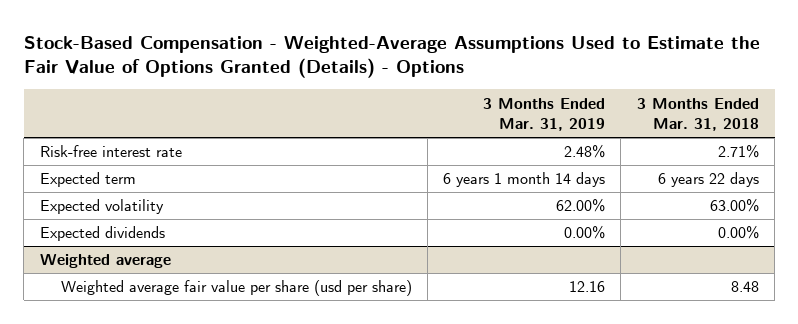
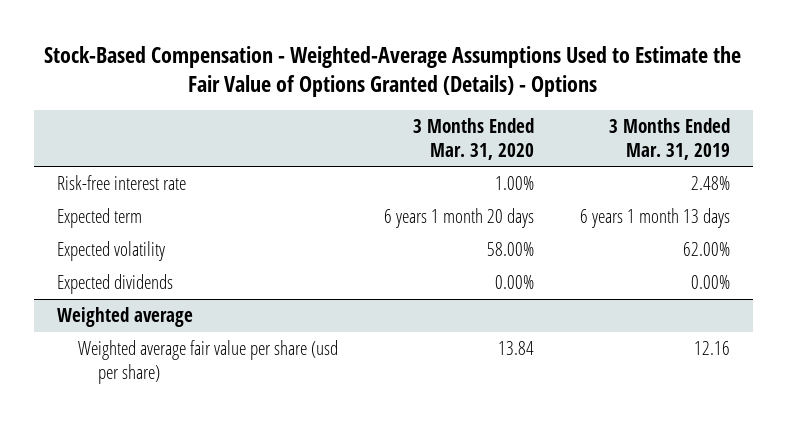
- | 3 Months Ended Mar. 31, 2019 | 3 Months Ended Mar. 31, 2018
+ | 3 Months Ended Mar. 31, 2020 | 3 Months Ended Mar. 31, 2019
- Expected term | 6 years 1 month 14 days | 6 years 22 days
+ Expected term | 6 years 1 month 20 days | 6 years 1 month 13 days

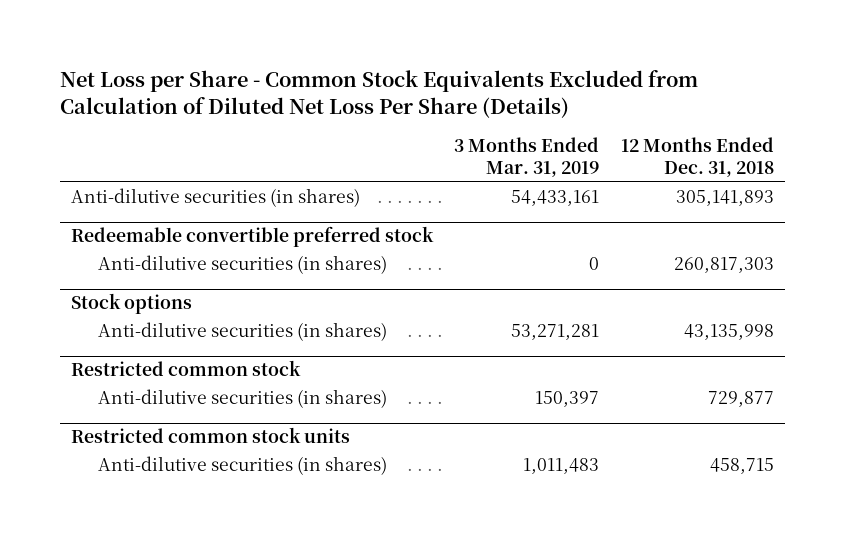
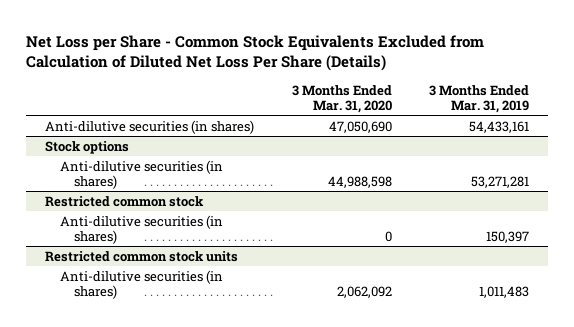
- | 3 Months Ended Mar. 31, 2019 | 12 Months Ended Dec. 31, 2018
+ | 3 Months Ended Mar. 31, 2020 | 3 Months Ended Mar. 31, 2019
- Redeemable convertible preferred stock
- Anti-dilutive securities (in shares) | 0 | 260,817,303

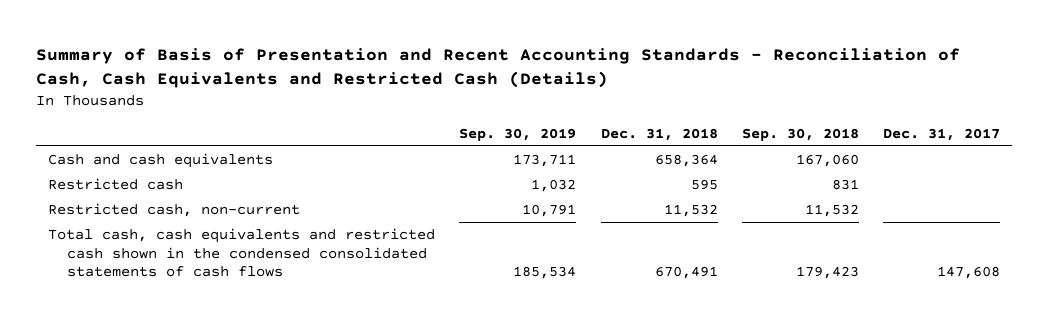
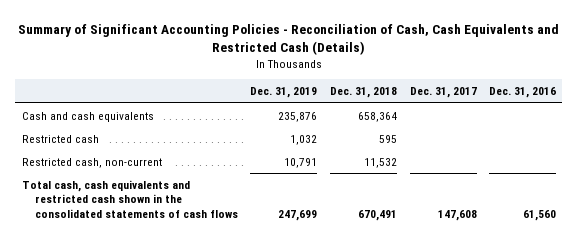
- Summary of Basis of Presentation and Recent Accounting Standards - Reconciliation of Cash, Cash Equivalents and Restricted Cash (Details)
+ Summary of Significant Accounting Policies - Reconciliation of Cash, Cash Equivalents and Restricted Cash (Details)
- | Sep. 30, 2019 | Dec. 31, 2018 | Sep. 30, 2018 | Dec. 31, 2017
+ | Dec. 31, 2019 | Dec. 31, 2018 | Dec. 31, 2017 | Dec. 31, 2016
- Total cash, cash equivalents and restricted cash shown in the condensed consolidated statements of cash flows | 185,534 | 670,491 | 179,423 | 147,608
+ Total cash, cash equivalents and restricted cash shown in the consolidated statements of cash flows | 247,699 | 670,491 | 147,608 | 61,560

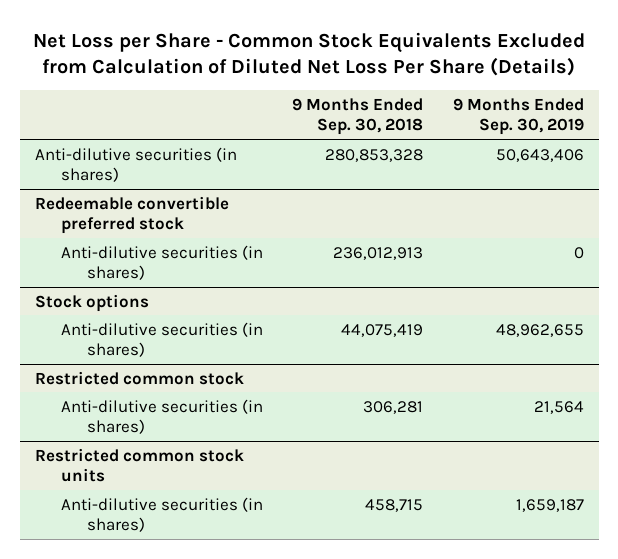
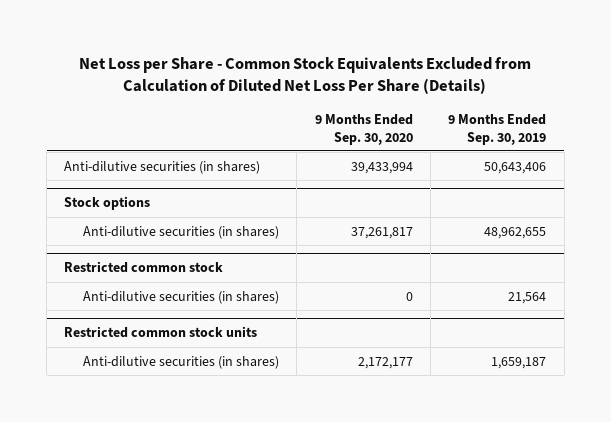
- | 9 Months Ended Sep. 30, 2018 | 9 Months Ended Sep. 30, 2019
+ | 9 Months Ended Sep. 30, 2020 | 9 Months Ended Sep. 30, 2019
- Redeemable convertible preferred stock
- Anti-dilutive securities (in shares) | 236,012,913 | 0

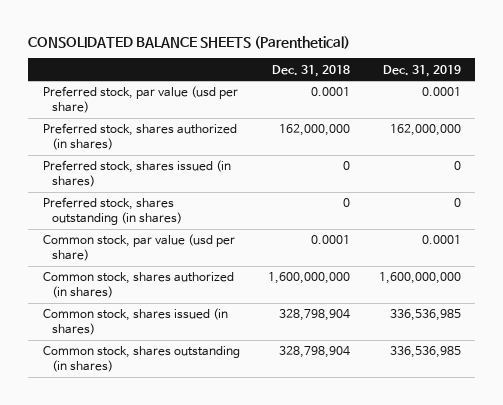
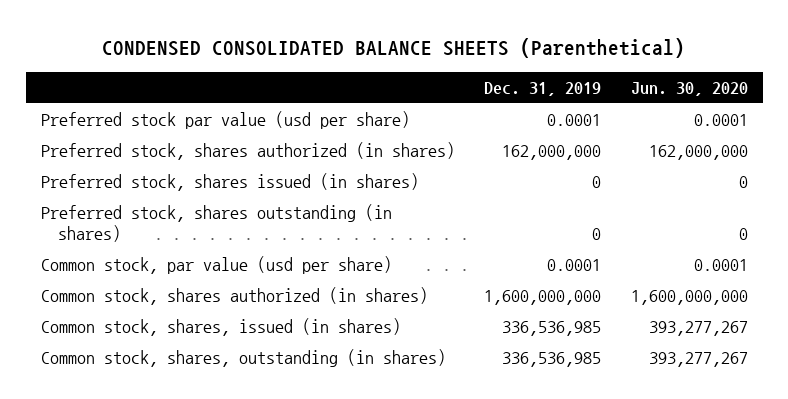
- CONSOLIDATED BALANCE SHEETS (Parenthetical)
+ CONDENSED CONSOLIDATED BALANCE SHEETS (Parenthetical)
- | Dec. 31, 2018 | Dec. 31, 2019
+ | Dec. 31, 2019 | Jun. 30, 2020
- Preferred stock, par value (usd per share) | 0.0001 | 0.0001
+ Preferred stock par value (usd per share) | 0.0001 | 0.0001
- Common stock, shares issued (in shares) | 328,798,904 | 336,536,985
- Common stock, shares outstanding (in shares) | 328,798,904 | 336,536,985
+ Common stock, shares, issued (in shares) | 336,536,985 | 393,277,267
+ Common stock, shares, outstanding (in shares) | 336,536,985 | 393,277,267

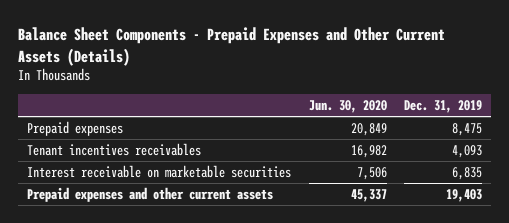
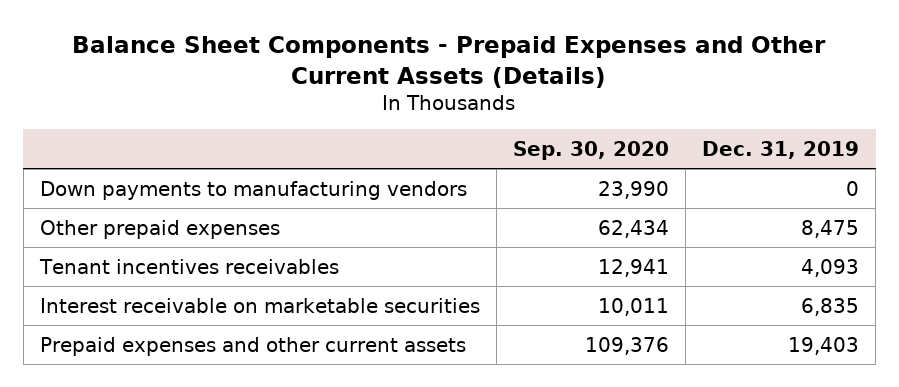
- | Jun. 30, 2020 | Dec. 31, 2019
+ | Sep. 30, 2020 | Dec. 31, 2019
- Prepaid expenses | 20,849 | 8,475
+ Down payments to manufacturing vendors | 23,990 | 0
+ Other prepaid expenses | 62,434 | 8,475

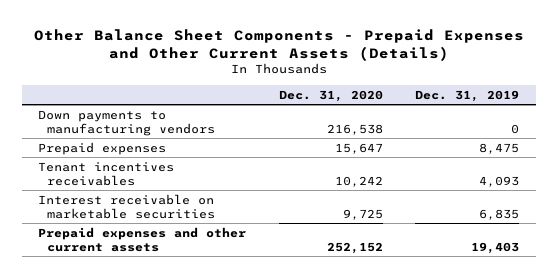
- Balance Sheet Components - Prepaid Expenses and Other Current Assets (Details)
+ Other Balance Sheet Components - Prepaid Expenses and Other Current Assets (Details)
- | Sep. 30, 2020 | Dec. 31, 2019
+ | Dec. 31, 2020 | Dec. 31, 2019
- Other prepaid expenses | 62,434 | 8,475
+ Prepaid expenses | 15,647 | 8,475

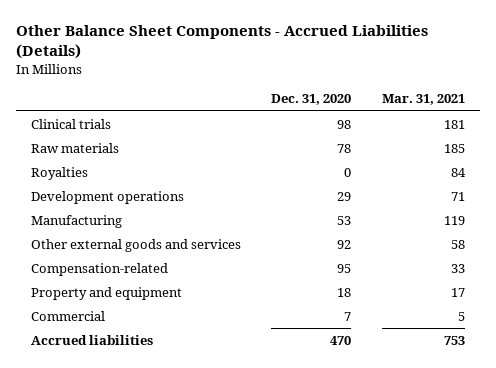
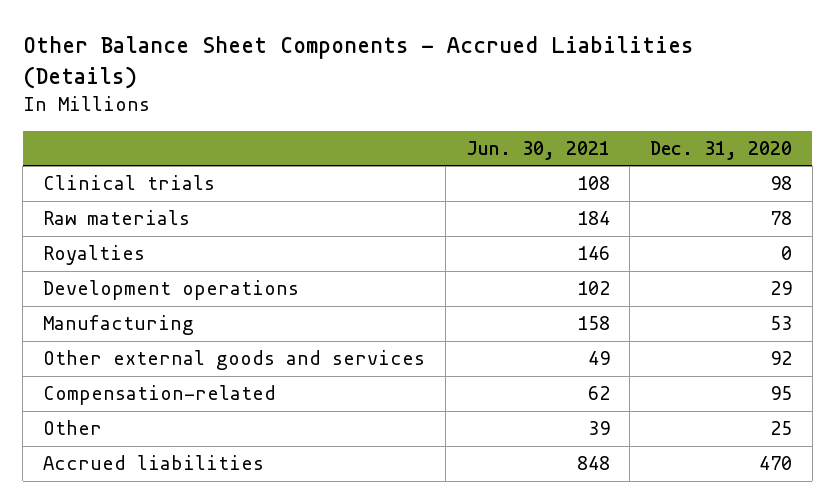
- | Dec. 31, 2020 | Mar. 31, 2021
+ | Jun. 30, 2021 | Dec. 31, 2020
- Property and equipment | 18 | 17
- Commercial | 7 | 5
+ Other | 39 | 25

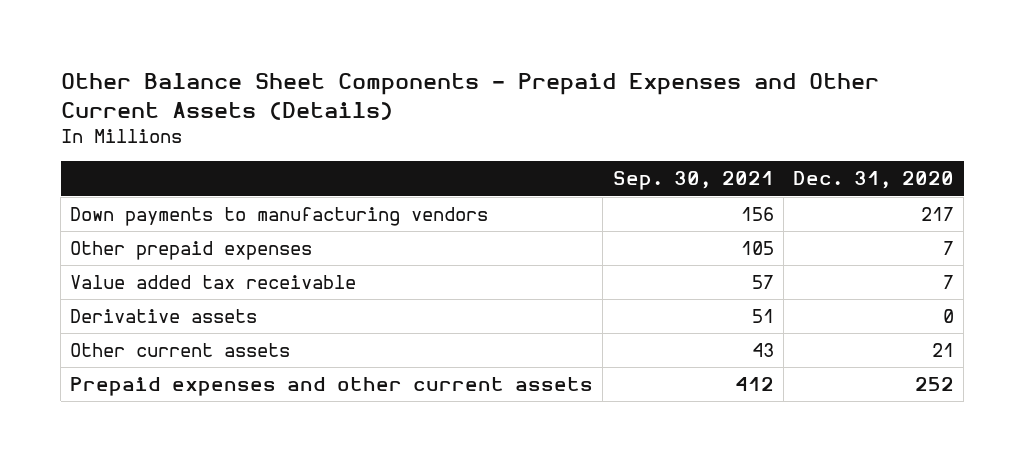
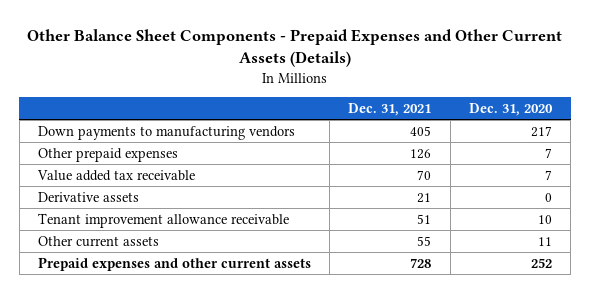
- | Sep. 30, 2021 | Dec. 31, 2020
+ | Dec. 31, 2021 | Dec. 31, 2020
- Other current assets | 43 | 21
+ Tenant improvement allowance receivable | 51 | 10
+ Other current assets | 55 | 11

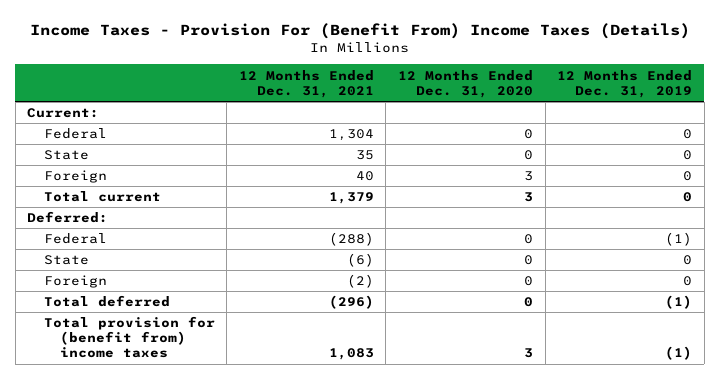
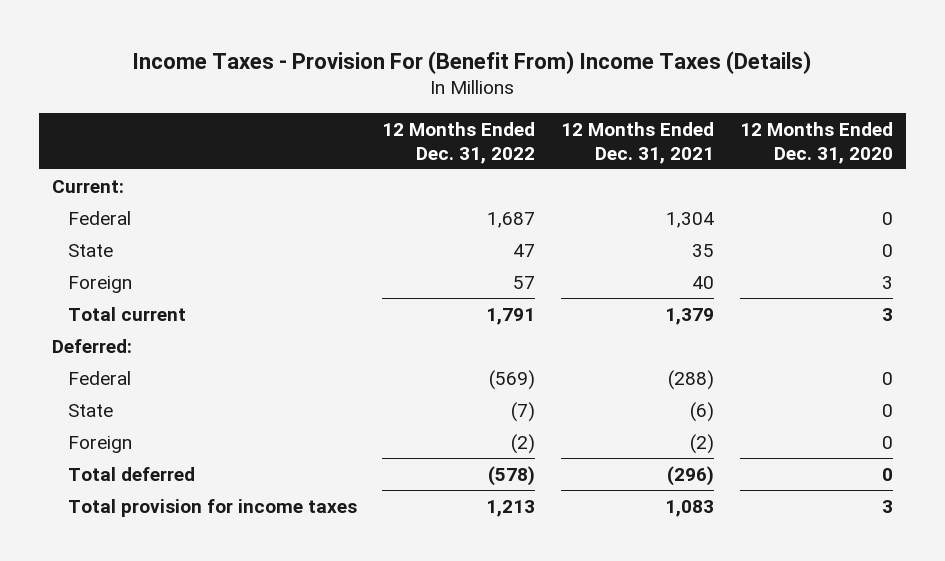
- | 12 Months Ended Dec. 31, 2021 | 12 Months Ended Dec. 31, 2020 | 12 Months Ended Dec. 31, 2019
+ | 12 Months Ended Dec. 31, 2022 | 12 Months Ended Dec. 31, 2021 | 12 Months Ended Dec. 31, 2020
- Total provision for (benefit from) income taxes | 1,083 | 3 | (1)
+ Total provision for income taxes | 1,213 | 1,083 | 3

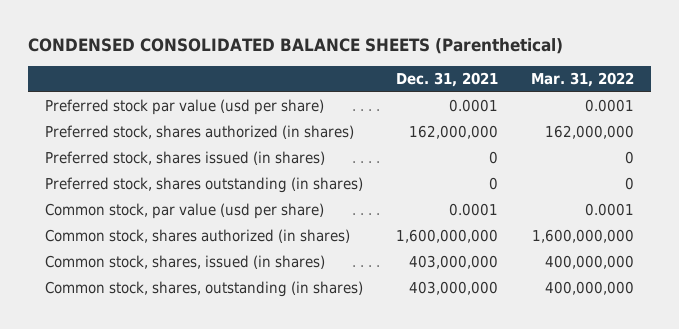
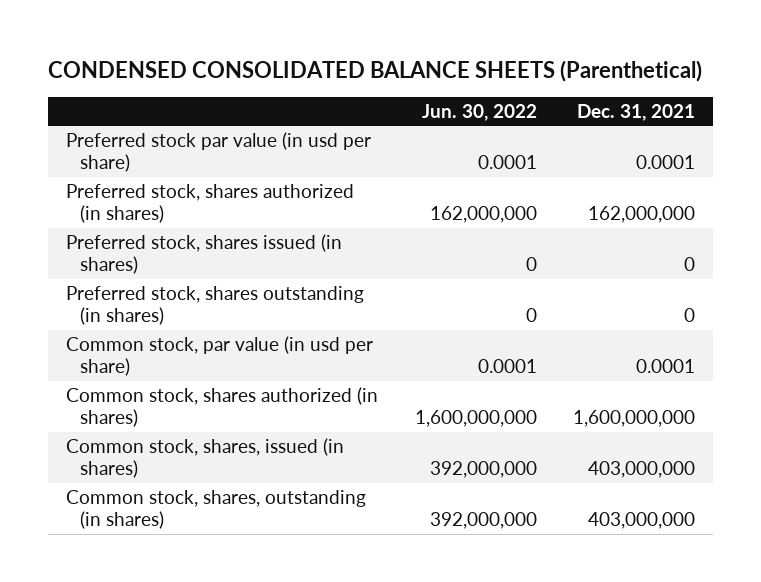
- | Dec. 31, 2021 | Mar. 31, 2022
+ | Jun. 30, 2022 | Dec. 31, 2021
- Preferred stock par value (usd per share) | 0.0001 | 0.0001
+ Preferred stock par value (in usd per share) | 0.0001 | 0.0001
- Common stock, par value (usd per share) | 0.0001 | 0.0001
+ Common stock, par value (in usd per share) | 0.0001 | 0.0001

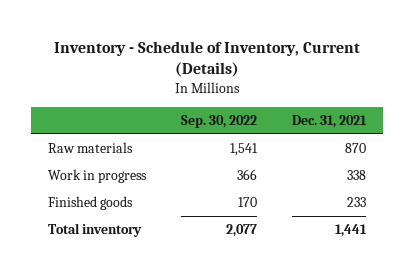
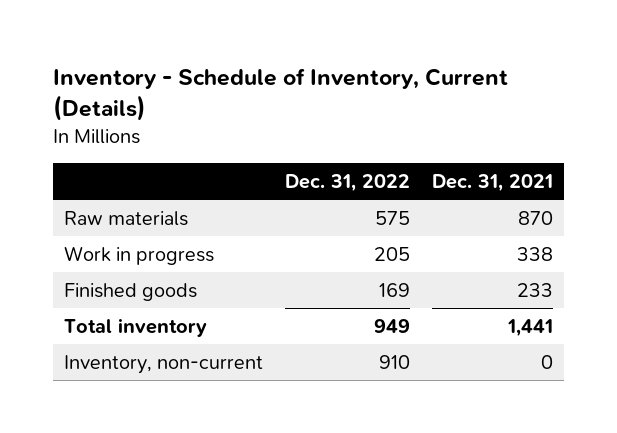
- | Sep. 30, 2022 | Dec. 31, 2021
+ | Dec. 31, 2022 | Dec. 31, 2021
+ Inventory, non-current | 910 | 0

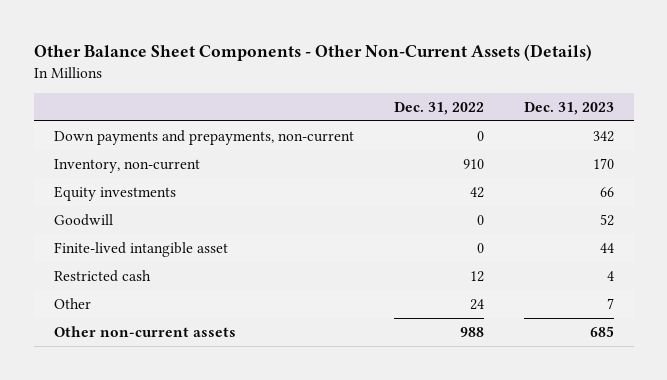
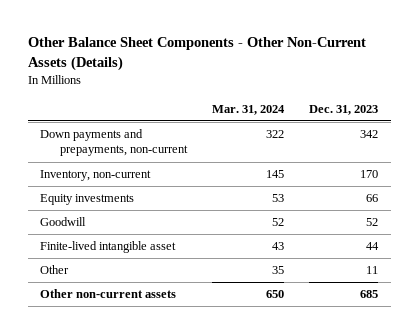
- | Dec. 31, 2022 | Dec. 31, 2023
+ | Mar. 31, 2024 | Dec. 31, 2023
- Restricted cash | 12 | 4
- Other | 24 | 7
+ Other | 35 | 11

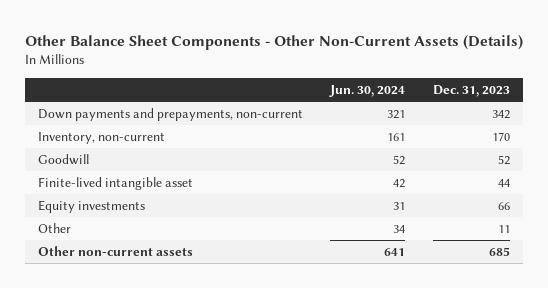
- | Mar. 31, 2024 | Dec. 31, 2023
+ | Jun. 30, 2024 | Dec. 31, 2023
moved down: Equity investments | 31 | 66

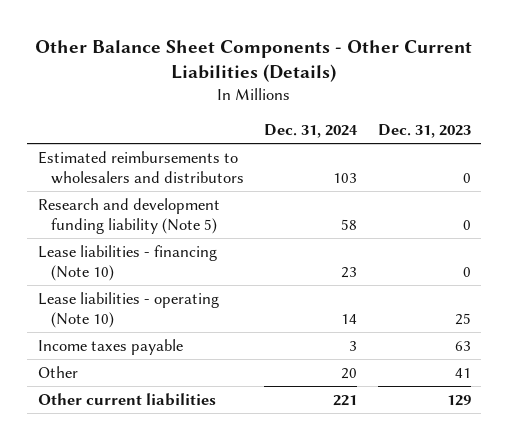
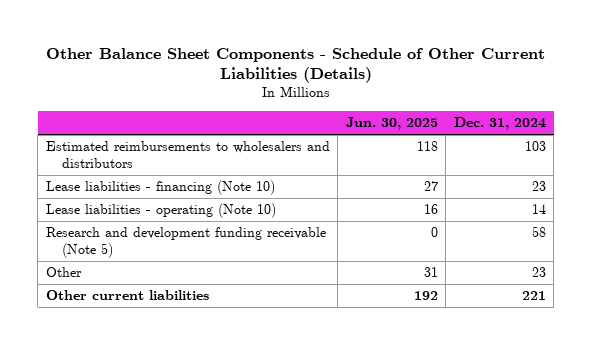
- Other Balance Sheet Components - Other Current Liabilities (Details)
+ Other Balance Sheet Components - Schedule of Other Current Liabilities (Details)
- | Dec. 31, 2024 | Dec. 31, 2023
+ | Jun. 30, 2025 | Dec. 31, 2024
- Research and development funding liability (Note 5) | 58 | 0
- Income taxes payable | 3 | 63
- Other | 20 | 41
+ Research and development funding receivable (Note 5) | 0 | 58
+ Other | 31 | 23

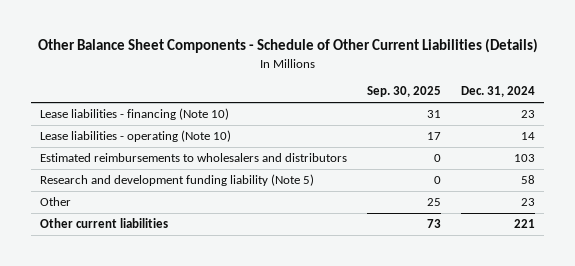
- | Jun. 30, 2025 | Dec. 31, 2024
+ | Sep. 30, 2025 | Dec. 31, 2024
- Research and development funding receivable (Note 5) | 0 | 58
moved down: Estimated reimbursements to wholesalers and distributors | 0 | 103
+ Research and development funding liability (Note 5) | 0 | 58

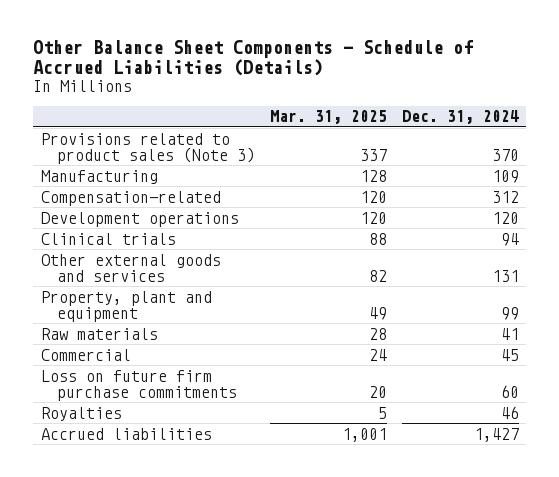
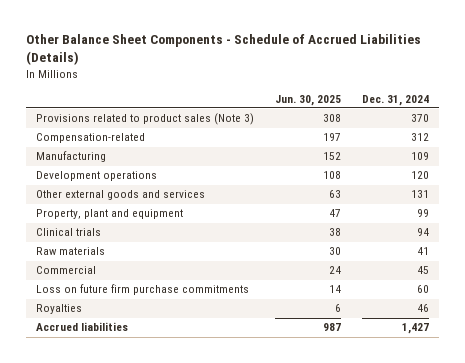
- | Mar. 31, 2025 | Dec. 31, 2024
+ | Jun. 30, 2025 | Dec. 31, 2024
moved down: Manufacturing | 152 | 109
moved down: Clinical trials | 38 | 94

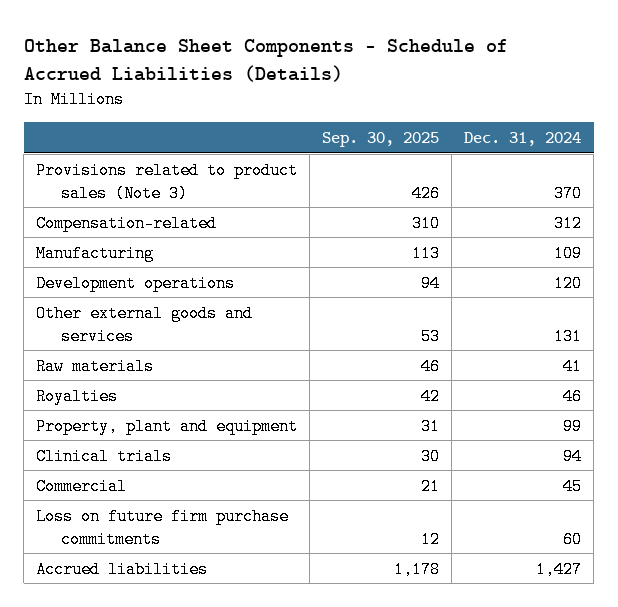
- | Jun. 30, 2025 | Dec. 31, 2024
+ | Sep. 30, 2025 | Dec. 31, 2024
moved up: Raw materials | 46 | 41
moved up: Royalties | 42 | 46

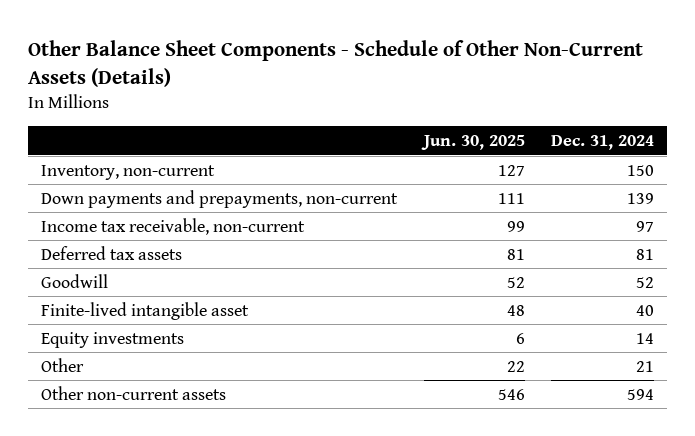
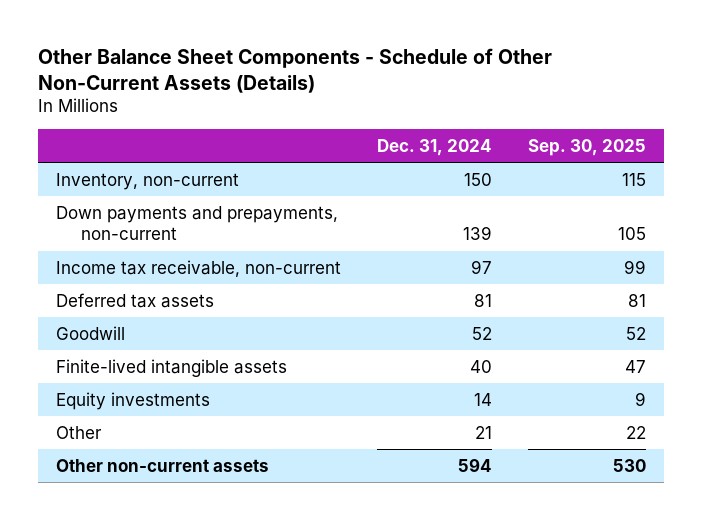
- | Jun. 30, 2025 | Dec. 31, 2024
+ | Dec. 31, 2024 | Sep. 30, 2025
- Finite-lived intangible asset | 48 | 40
+ Finite-lived intangible assets | 40 | 47

